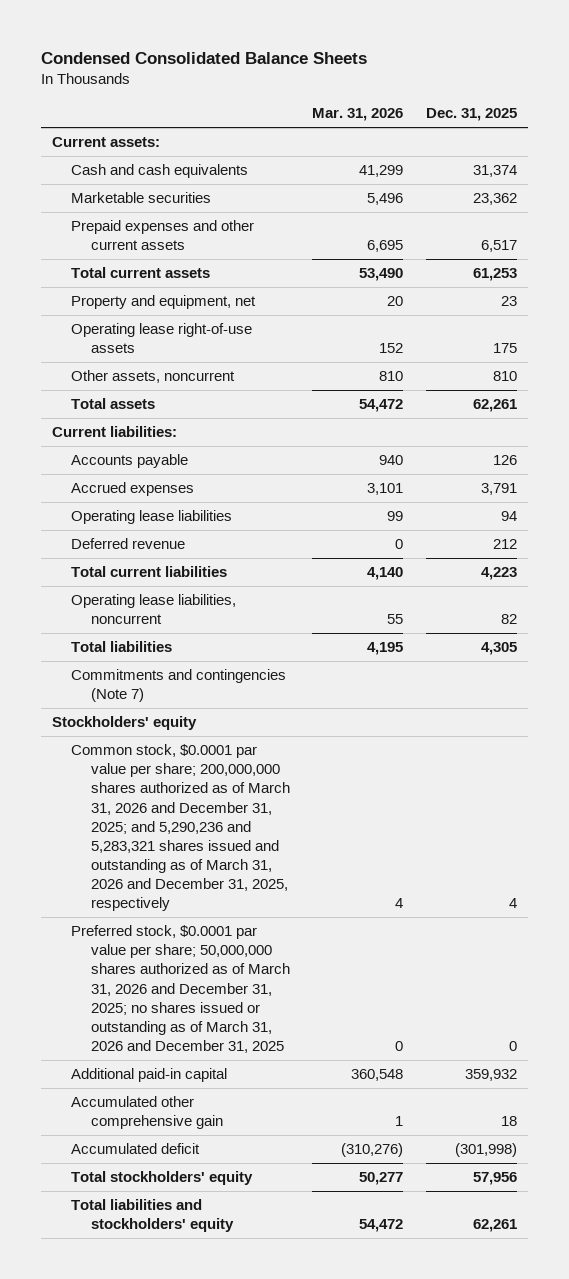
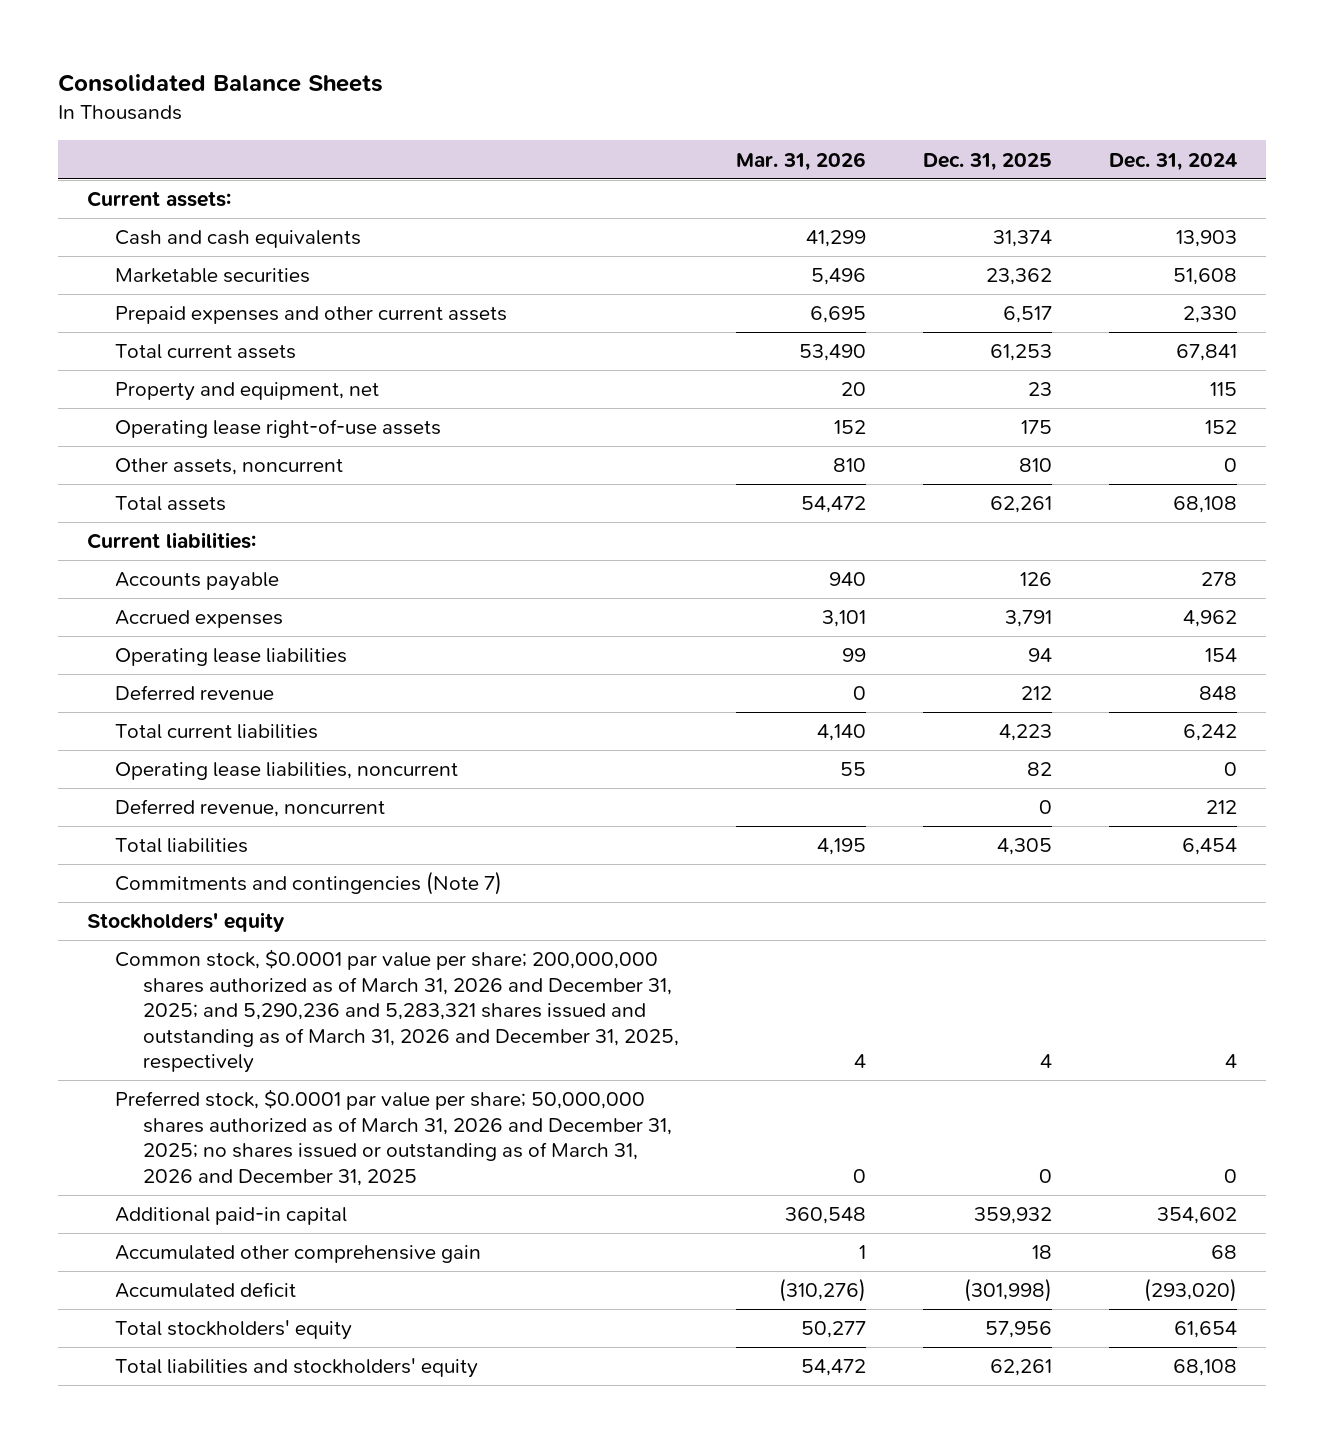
- Condensed Consolidated Balance Sheets
+ Consolidated Balance Sheets
- | Mar. 31, 2026 | Dec. 31, 2025
+ | Mar. 31, 2026 | Dec. 31, 2025 | Dec. 31, 2024
+ Deferred revenue, noncurrent | | 0 | 212

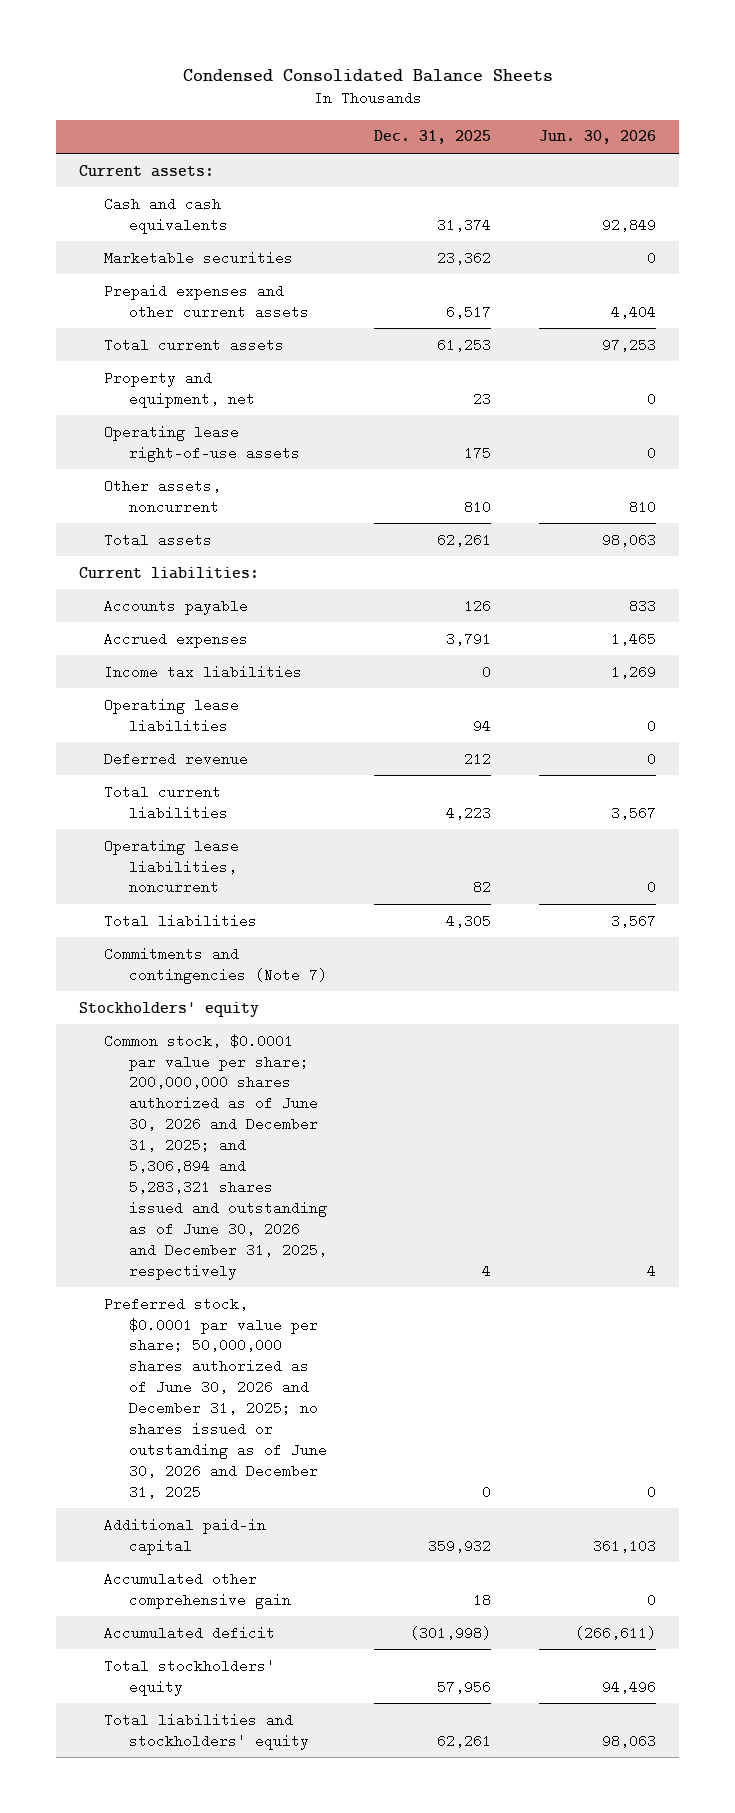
- Consolidated Balance Sheets
+ Condensed Consolidated Balance Sheets
- | Mar. 31, 2026 | Dec. 31, 2025 | Dec. 31, 2024
+ | Dec. 31, 2025 | Jun. 30, 2026
+ Income tax liabilities | 0 | 1,269
- Deferred revenue, noncurrent | | 0 | 212
- Common stock, $0.0001 par value per share; 200,000,000 shares authorized as of March 31, 2026 and December 31, 2025; and 5,290,236 and 5,283,321 shares issued and outstanding as of March 31, 2026 and December 31, 2025, respectively | 4 | 4 | 4
- Preferred stock, $0.0001 par value per share; 50,000,000 shares authorized as of March 31, 2026 and December 31, 2025; no shares issued or outstanding as of March 31, 2026 and December 31, 2025 | 0 | 0 | 0
+ Common stock, $0.0001 par value per share; 200,000,000 shares authorized as of June 30, 2026 and December 31, 2025; and 5,306,894 and 5,283,321 shares issued and outstanding as of June 30, 2026 and December 31, 2025, respectively | 4 | 4
+ Preferred stock, $0.0001 par value per share; 50,000,000 shares authorized as of June 30, 2026 and December 31, 2025; no shares issued or outstanding as of June 30, 2026 and December 31, 2025 | 0 | 0

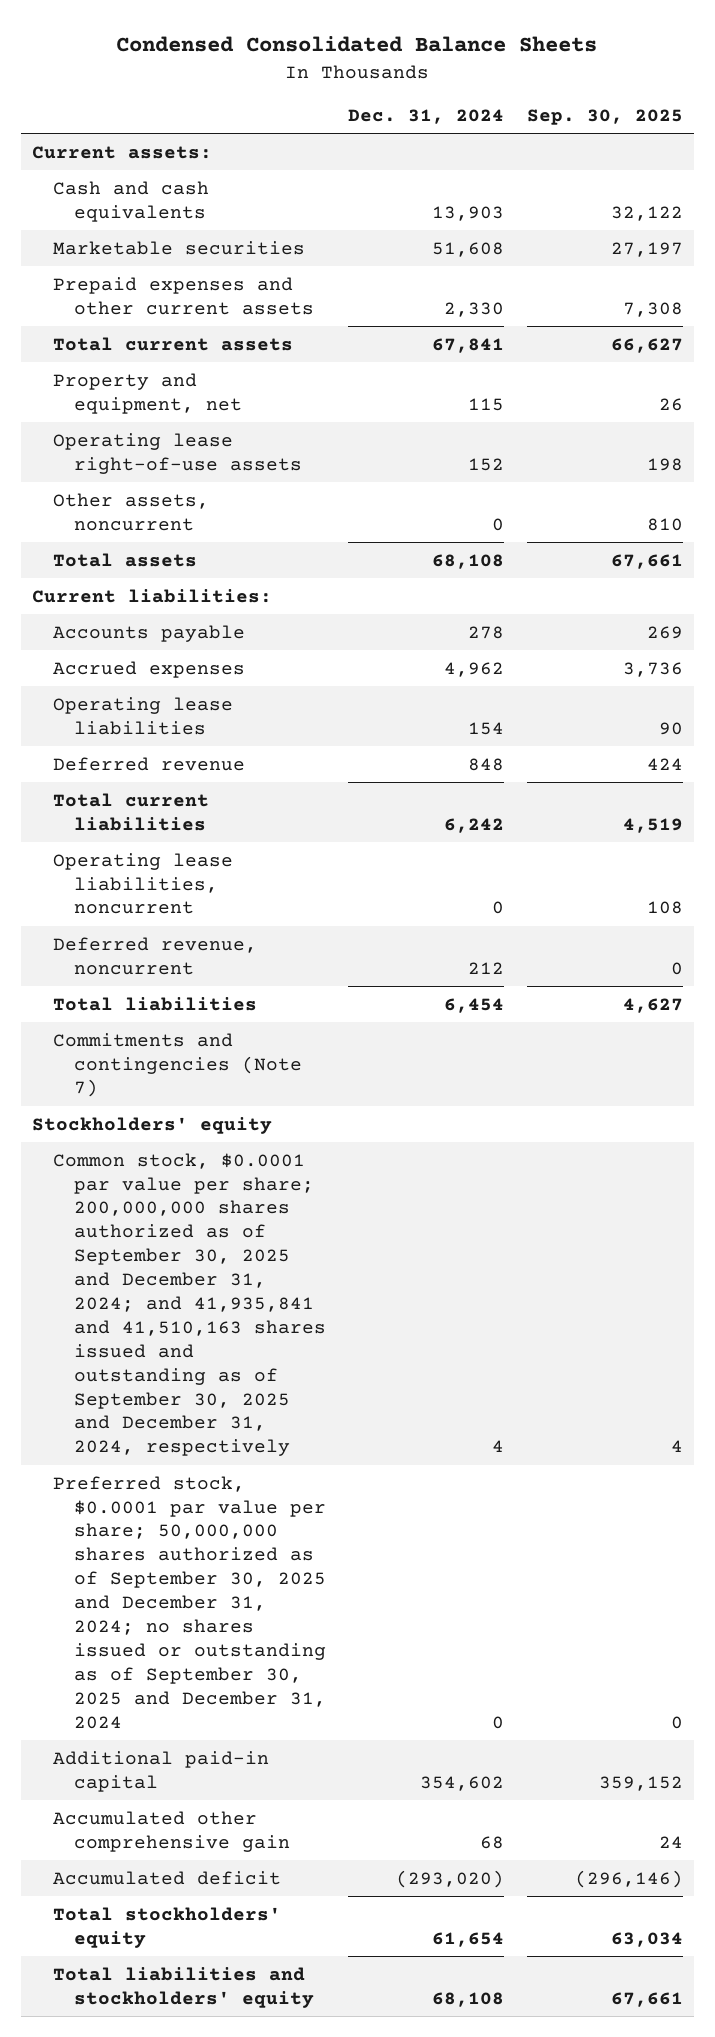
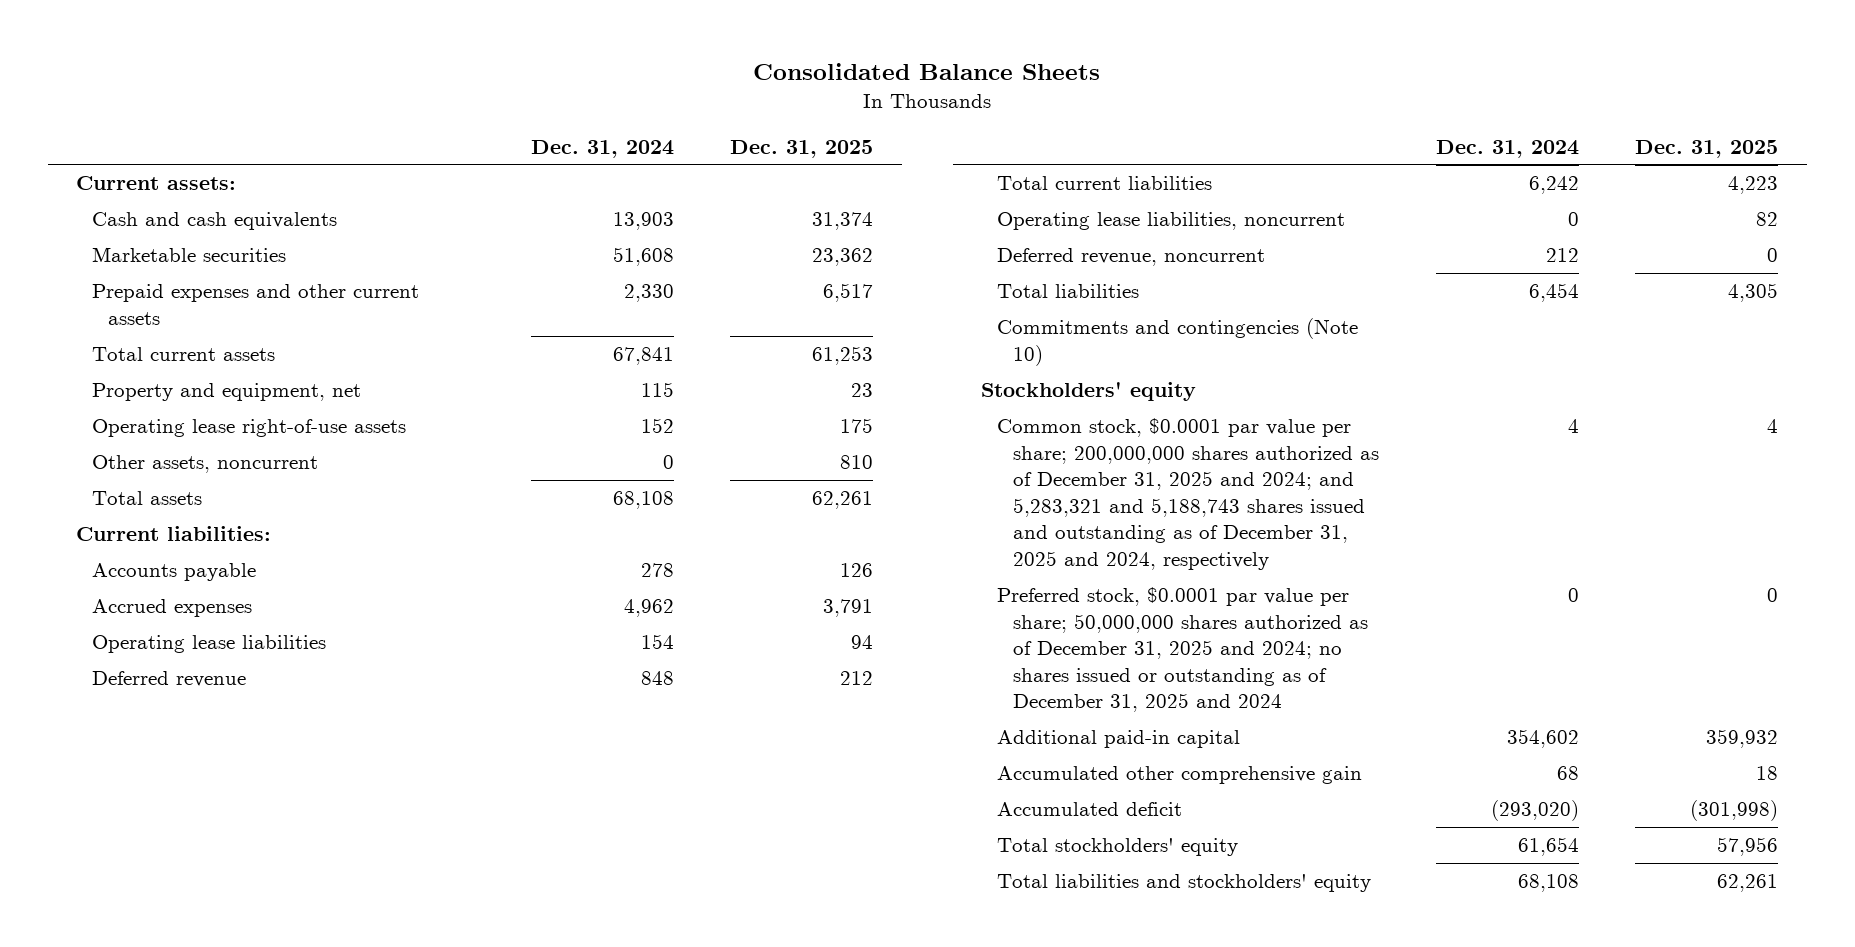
- Condensed Consolidated Balance Sheets
+ Consolidated Balance Sheets
- | Dec. 31, 2024 | Sep. 30, 2025
+ | Dec. 31, 2024 | Dec. 31, 2025
- Commitments and contingencies (Note 7)
+ Commitments and contingencies (Note 10)
- Common stock, $0.0001 par value per share; 200,000,000 shares authorized as of September 30, 2025 and December 31, 2024; and 41,935,841 and 41,510,163 shares issued and outstanding as of September 30, 2025 and December 31, 2024, respectively | 4 | 4
- Preferred stock, $0.0001 par value per share; 50,000,000 shares authorized as of September 30, 2025 and December 31, 2024; no shares issued or outstanding as of September 30, 2025 and December 31, 2024 | 0 | 0
+ Common stock, $0.0001 par value per share; 200,000,000 shares authorized as of December 31, 2025 and 2024; and 5,283,321 and 5,188,743 shares issued and outstanding as of December 31, 2025 and 2024, respectively | 4 | 4
+ Preferred stock, $0.0001 par value per share; 50,000,000 shares authorized as of December 31, 2025 and 2024; no shares issued or outstanding as of December 31, 2025 and 2024 | 0 | 0

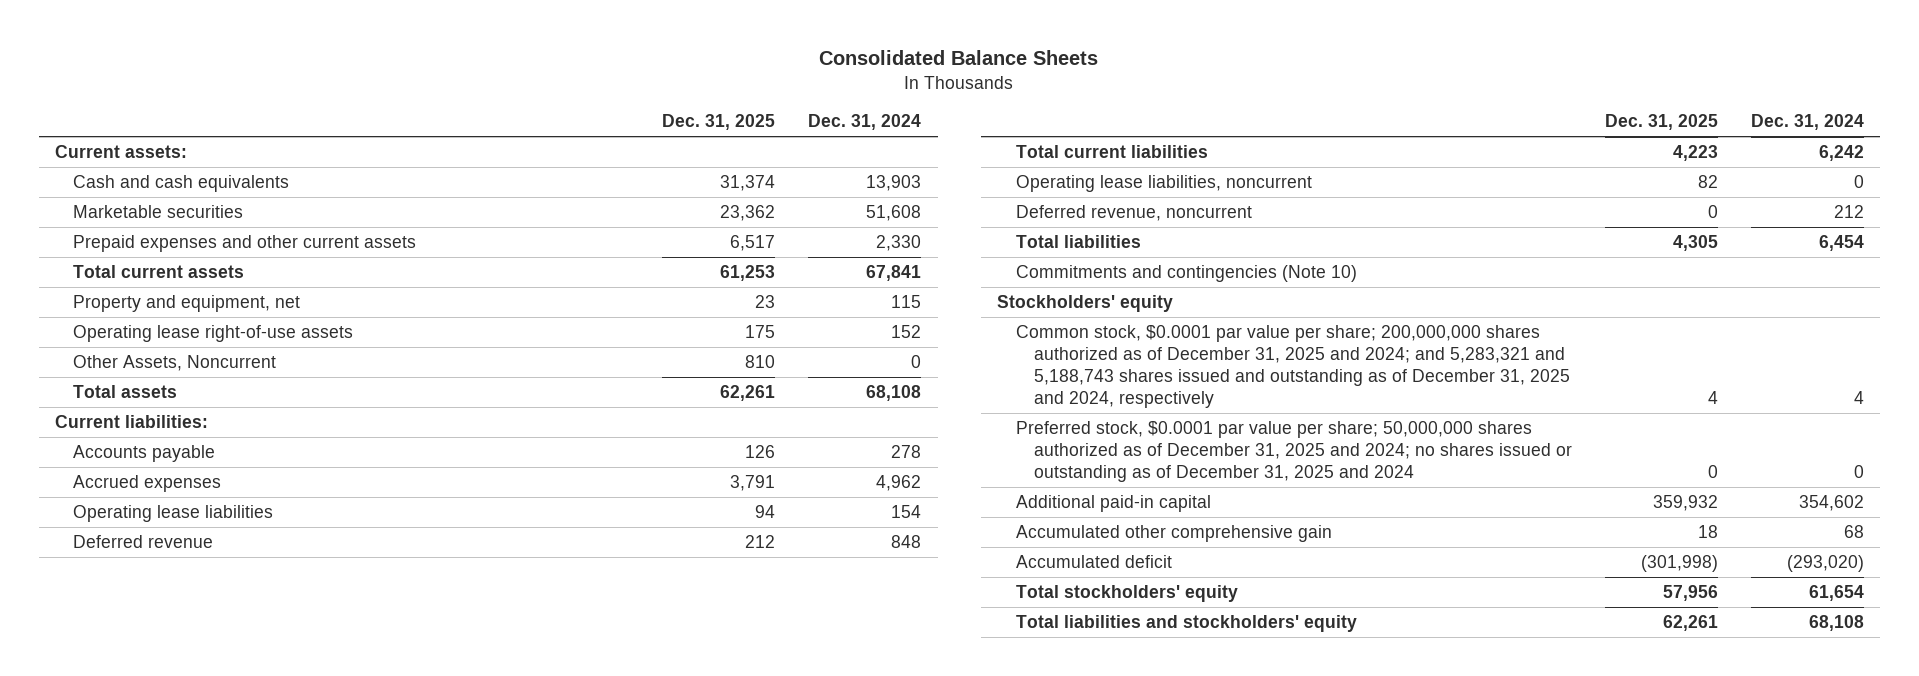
- | Dec. 31, 2024 | Dec. 31, 2025
+ | Dec. 31, 2025 | Dec. 31, 2024
- Other assets, noncurrent | 0 | 810
+ Other Assets, Noncurrent | 810 | 0

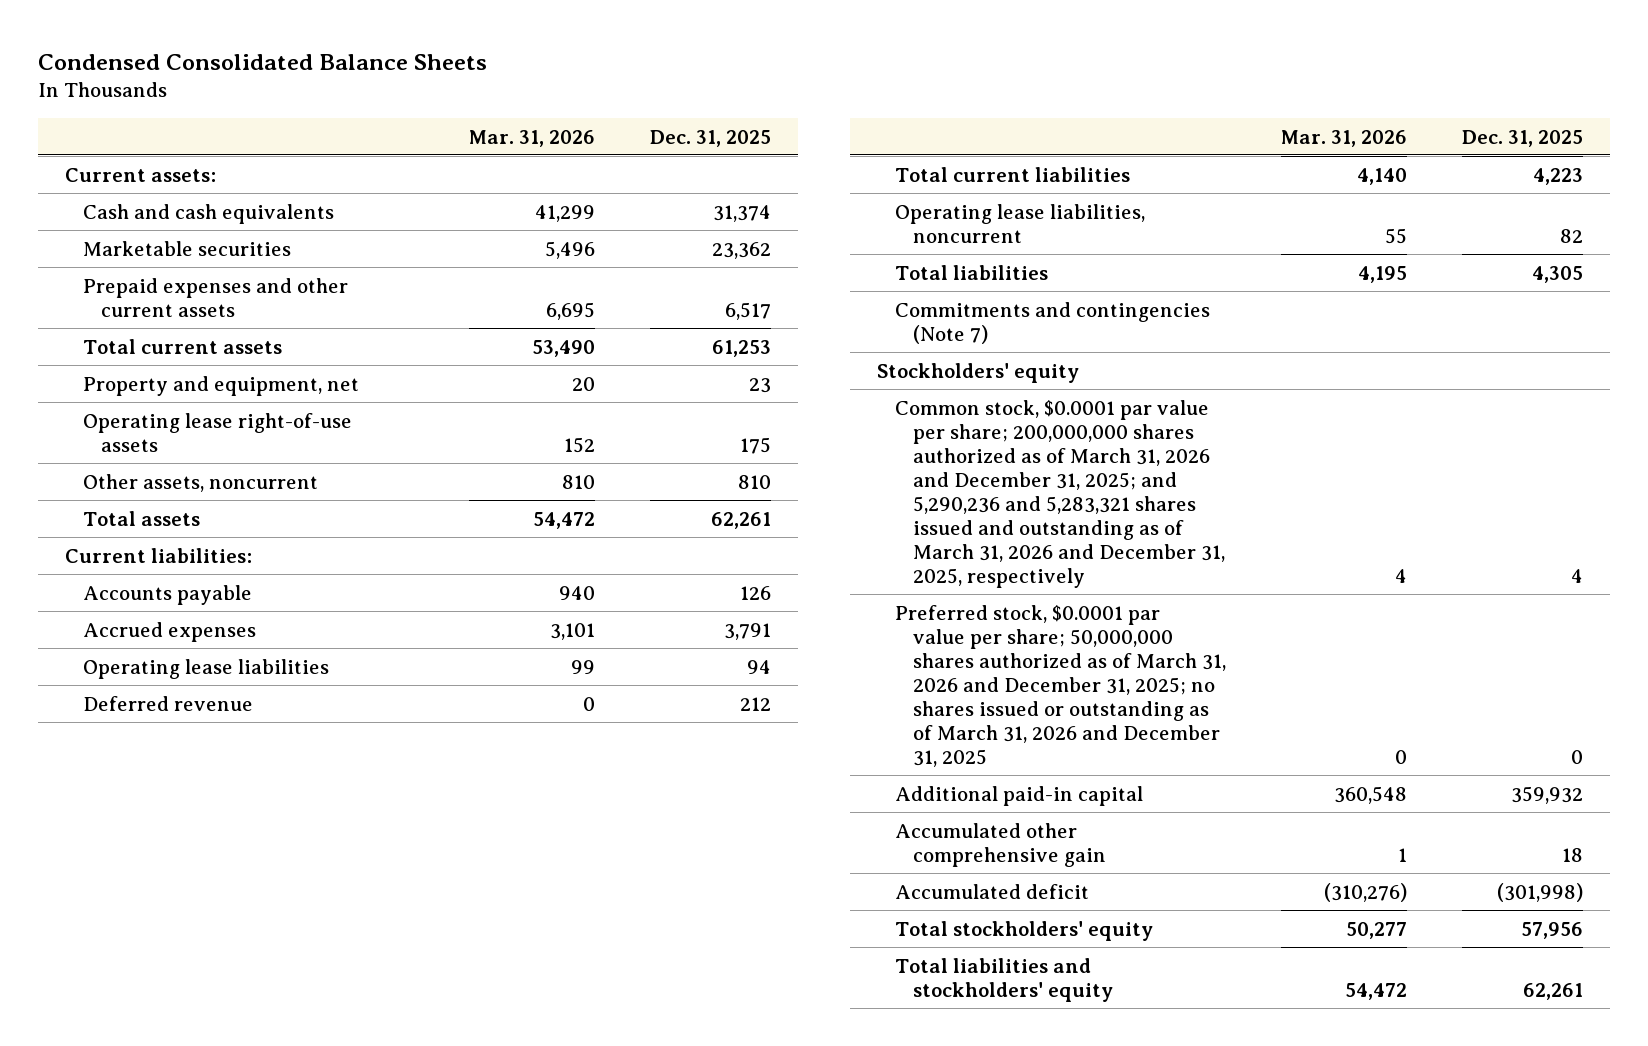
- Consolidated Balance Sheets
+ Condensed Consolidated Balance Sheets
- | Dec. 31, 2025 | Dec. 31, 2024
+ | Mar. 31, 2026 | Dec. 31, 2025
- Other Assets, Noncurrent | 810 | 0
+ Other assets, noncurrent | 810 | 810
- Deferred revenue, noncurrent | 0 | 212
- Commitments and contingencies (Note 10)
+ Commitments and contingencies (Note 7)
- Common stock, $0.0001 par value per share; 200,000,000 shares authorized as of December 31, 2025 and 2024; and 5,283,321 and 5,188,743 shares issued and outstanding as of December 31, 2025 and 2024, respectively | 4 | 4
- Preferred stock, $0.0001 par value per share; 50,000,000 shares authorized as of December 31, 2025 and 2024; no shares issued or outstanding as of December 31, 2025 and 2024 | 0 | 0
+ Common stock, $0.0001 par value per share; 200,000,000 shares authorized as of March 31, 2026 and December 31, 2025; and 5,290,236 and 5,283,321 shares issued and outstanding as of March 31, 2026 and December 31, 2025, respectively | 4 | 4
+ Preferred stock, $0.0001 par value per share; 50,000,000 shares authorized as of March 31, 2026 and December 31, 2025; no shares issued or outstanding as of March 31, 2026 and December 31, 2025 | 0 | 0

